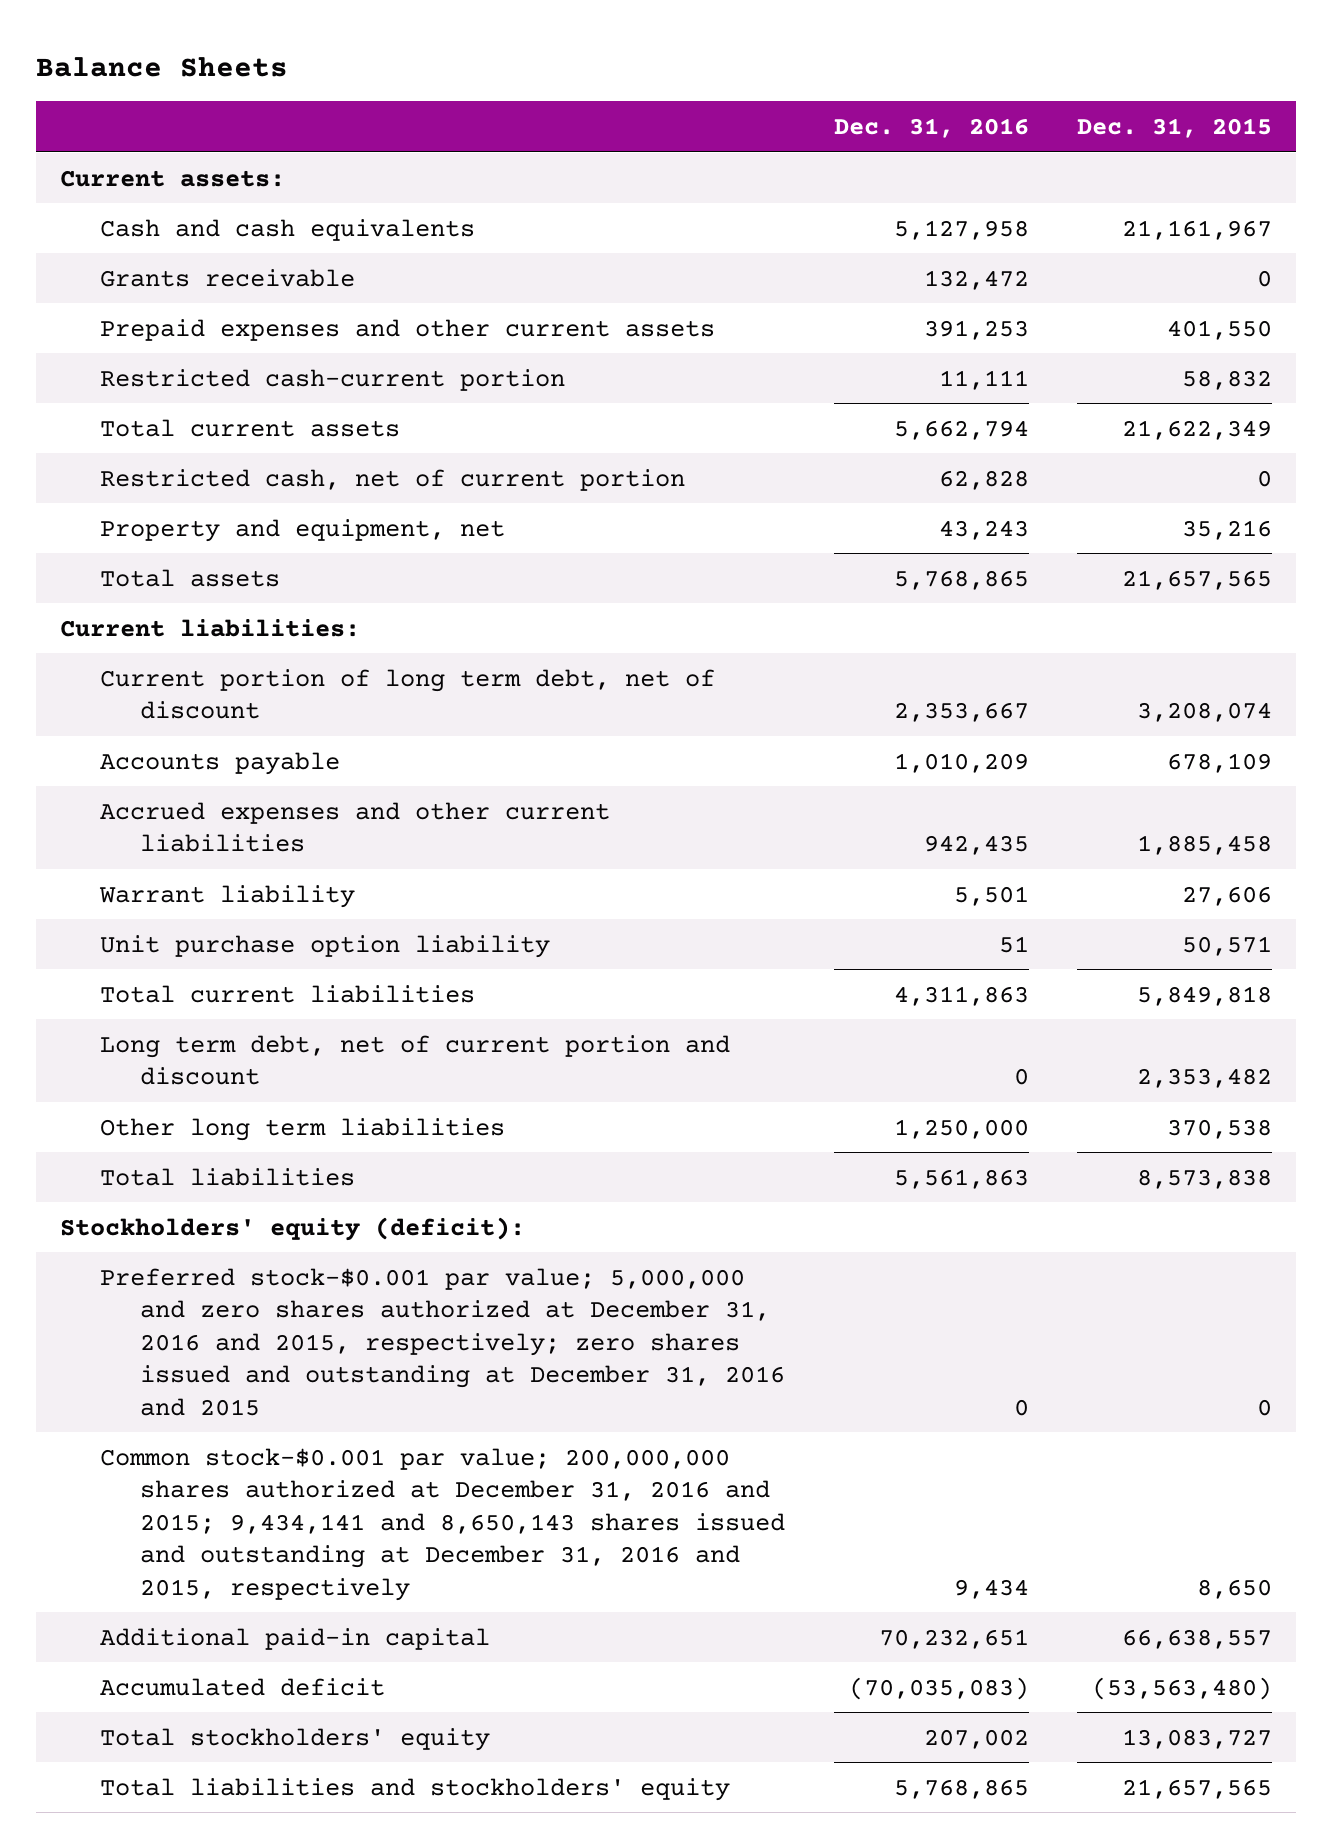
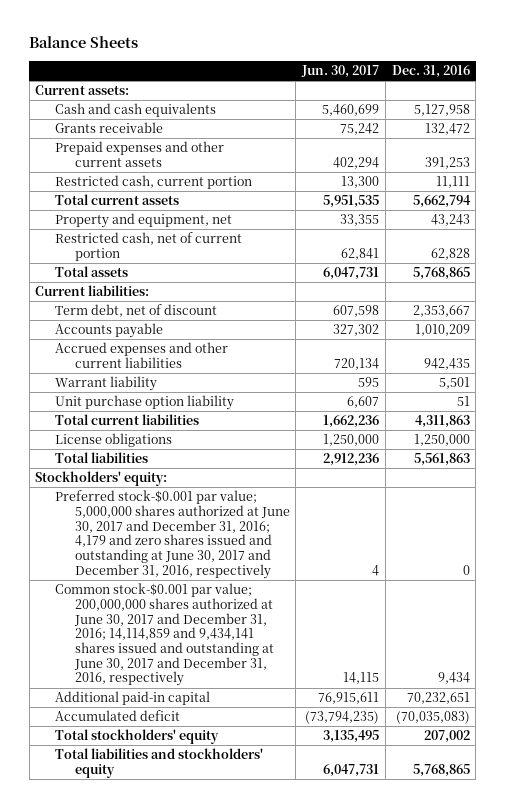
- | Dec. 31, 2016 | Dec. 31, 2015
+ | Jun. 30, 2017 | Dec. 31, 2016
- Restricted cash-current portion | 11,111 | 58,832
+ Restricted cash, current portion | 13,300 | 11,111
moved down: Restricted cash, net of current portion | 62,841 | 62,828
- Current portion of long term debt, net of discount | 2,353,667 | 3,208,074
+ Term debt, net of discount | 607,598 | 2,353,667
- Long term debt, net of current portion and discount | 0 | 2,353,482
- Other long term liabilities | 1,250,000 | 370,538
+ License obligations | 1,250,000 | 1,250,000
- Stockholders' equity (deficit):
- Preferred stock-$0.001 par value; 5,000,000 and zero shares authorized at December 31, 2016 and 2015, respectively; zero shares issued and outstanding at December 31, 2016 and 2015 | 0 | 0
- Common stock-$0.001 par value; 200,000,000 shares authorized at December 31, 2016 and 2015; 9,434,141 and 8,650,143 shares issued and outstanding at December 31, 2016 and 2015, respectively | 9,434 | 8,650
+ Stockholders' equity:
+ Preferred stock-$0.001 par value; 5,000,000 shares authorized at June 30, 2017 and December 31, 2016; 4,179 and zero shares issued and outstanding at June 30, 2017 and December 31, 2016, respectively | 4 | 0
+ Common stock-$0.001 par value; 200,000,000 shares authorized at June 30, 2017 and December 31, 2016; 14,114,859 and 9,434,141 shares issued and outstanding at June 30, 2017 and December 31, 2016, respectively | 14,115 | 9,434

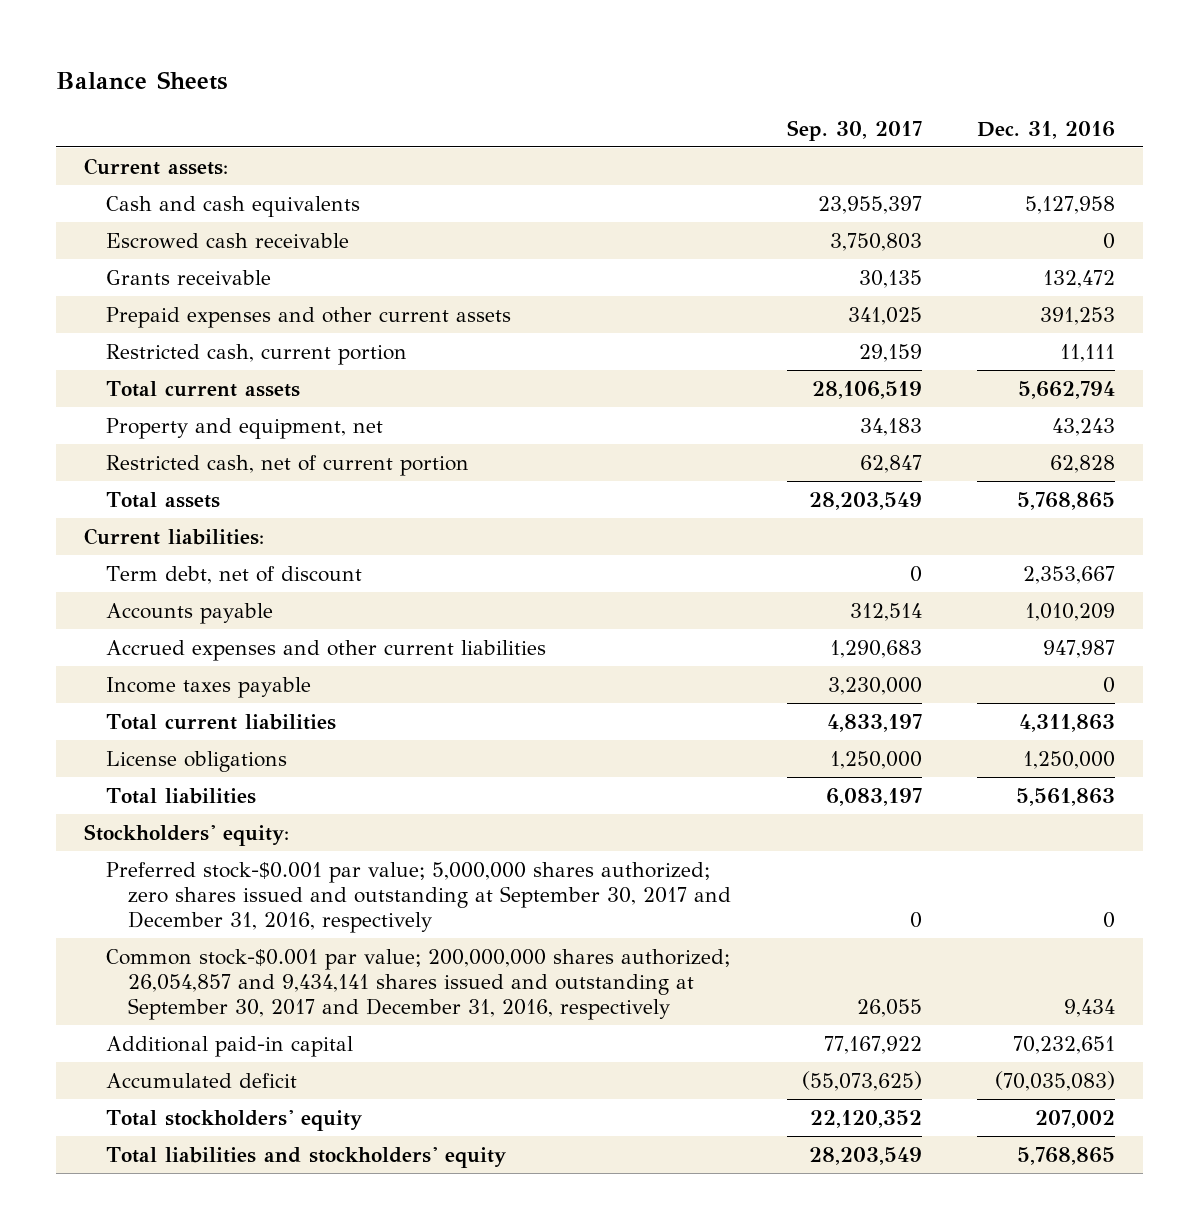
- | Jun. 30, 2017 | Dec. 31, 2016
+ | Sep. 30, 2017 | Dec. 31, 2016
+ Escrowed cash receivable | 3,750,803 | 0
- Accrued expenses and other current liabilities | 720,134 | 942,435
- Warrant liability | 595 | 5,501
- Unit purchase option liability | 6,607 | 51
+ Accrued expenses and other current liabilities | 1,290,683 | 947,987
+ Income taxes payable | 3,230,000 | 0
- Preferred stock-$0.001 par value; 5,000,000 shares authorized at June 30, 2017 and December 31, 2016; 4,179 and zero shares issued and outstanding at June 30, 2017 and December 31, 2016, respectively | 4 | 0
- Common stock-$0.001 par value; 200,000,000 shares authorized at June 30, 2017 and December 31, 2016; 14,114,859 and 9,434,141 shares issued and outstanding at June 30, 2017 and December 31, 2016, respectively | 14,115 | 9,434
+ Preferred stock-$0.001 par value; 5,000,000 shares authorized; zero shares issued and outstanding at September 30, 2017 and December 31, 2016, respectively | 0 | 0
+ Common stock-$0.001 par value; 200,000,000 shares authorized; 26,054,857 and 9,434,141 shares issued and outstanding at September 30, 2017 and December 31, 2016, respectively | 26,055 | 9,434

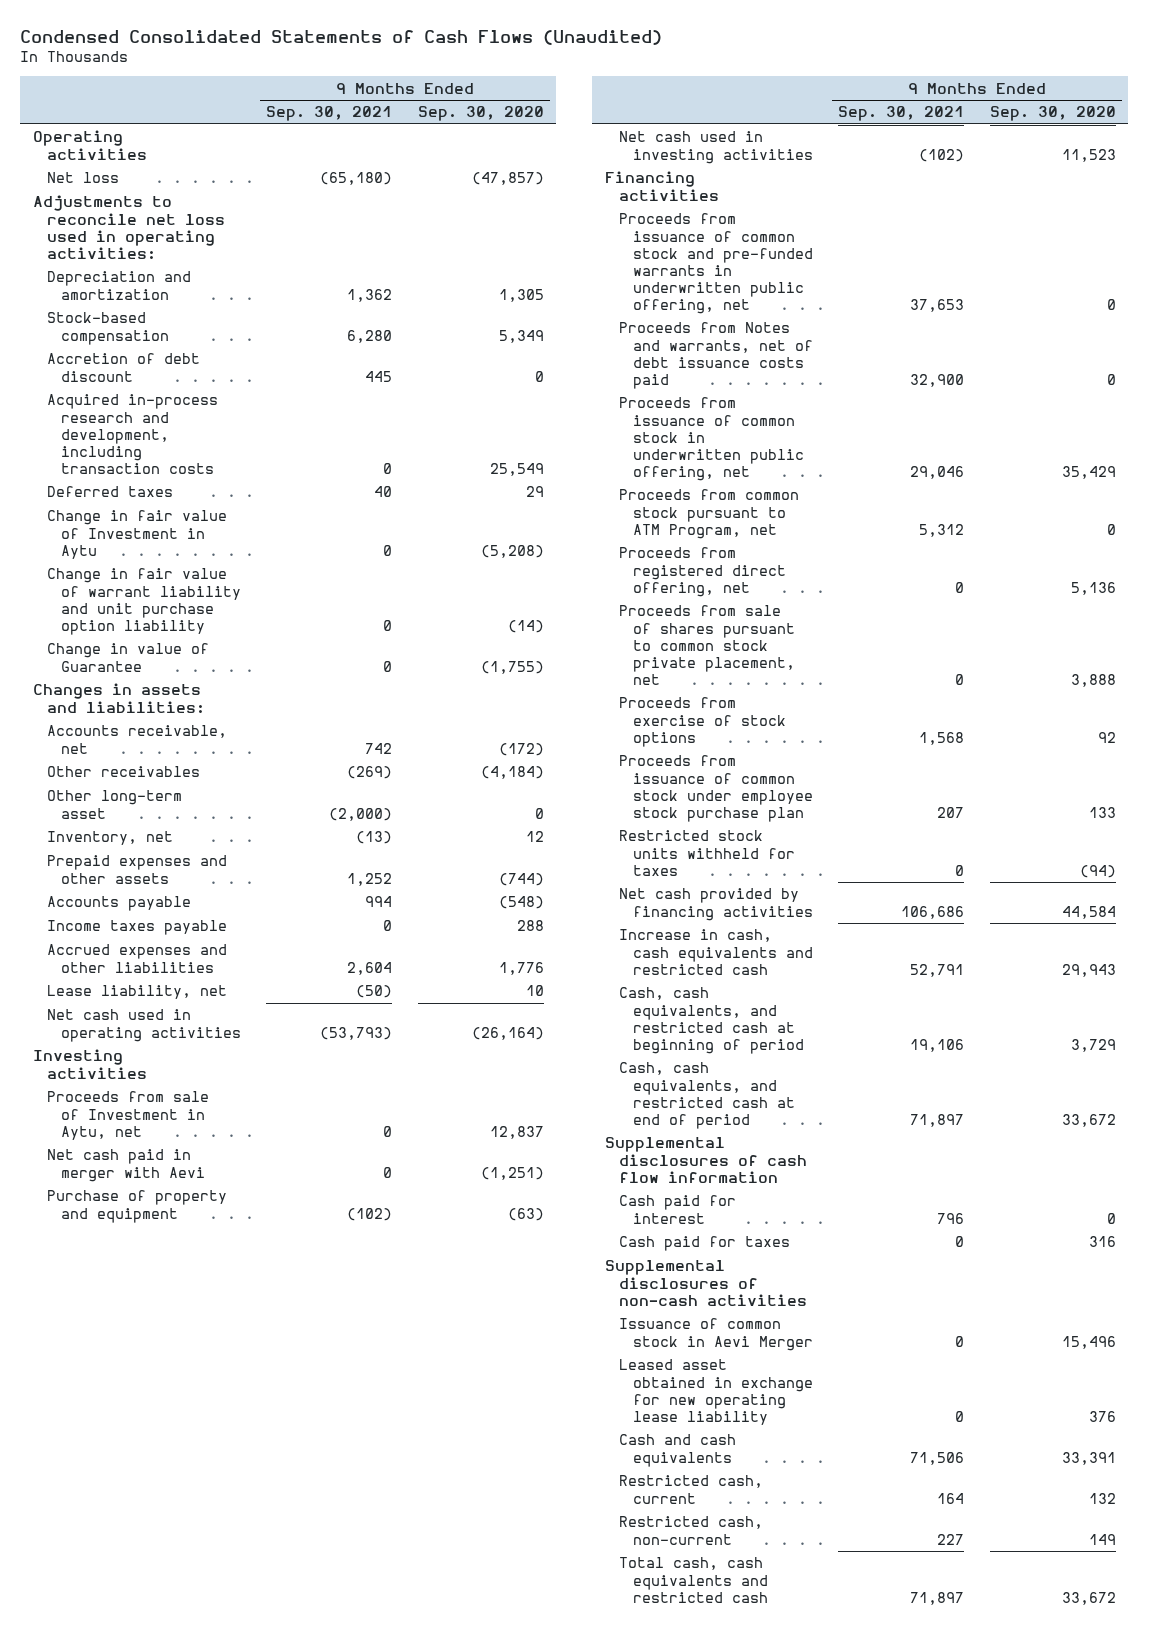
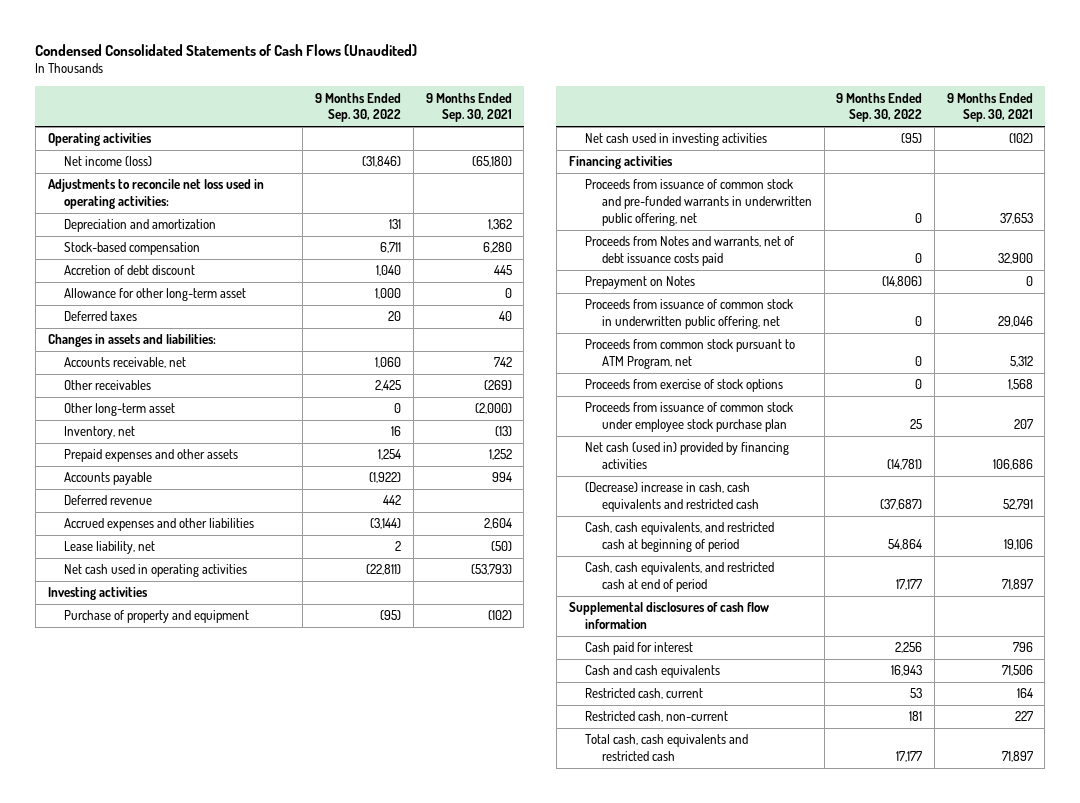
- | 9 Months Ended Sep. 30, 2021 | 9 Months Ended Sep. 30, 2020
+ | 9 Months Ended Sep. 30, 2022 | 9 Months Ended Sep. 30, 2021
- Net loss | (65,180) | (47,857)
+ Net income (loss) | (31,846) | (65,180)
- Acquired in-process research and development, including transaction costs | 0 | 25,549
+ Allowance for other long-term asset | 1,000 | 0
- Change in fair value of Investment in Aytu | 0 | (5,208)
- Change in fair value of warrant liability and unit purchase option liability | 0 | (14)
- Change in value of Guarantee | 0 | (1,755)
- Income taxes payable | 0 | 288
+ Deferred revenue | 442 |
- Proceeds from sale of Investment in Aytu, net | 0 | 12,837
- Net cash paid in merger with Aevi | 0 | (1,251)
+ Prepayment on Notes | (14,806) | 0
- Proceeds from registered direct offering, net | 0 | 5,136
- Proceeds from sale of shares pursuant to common stock private placement, net | 0 | 3,888
- Restricted stock units withheld for taxes | 0 | (94)
- Net cash provided by financing activities | 106,686 | 44,584
- Increase in cash, cash equivalents and restricted cash | 52,791 | 29,943
+ Net cash (used in) provided by financing activities | (14,781) | 106,686
+ (Decrease) increase in cash, cash equivalents and restricted cash | (37,687) | 52,791
- Cash paid for taxes | 0 | 316
- Supplemental disclosures of non-cash activities
- Issuance of common stock in Aevi Merger | 0 | 15,496
- Leased asset obtained in exchange for new operating lease liability | 0 | 376

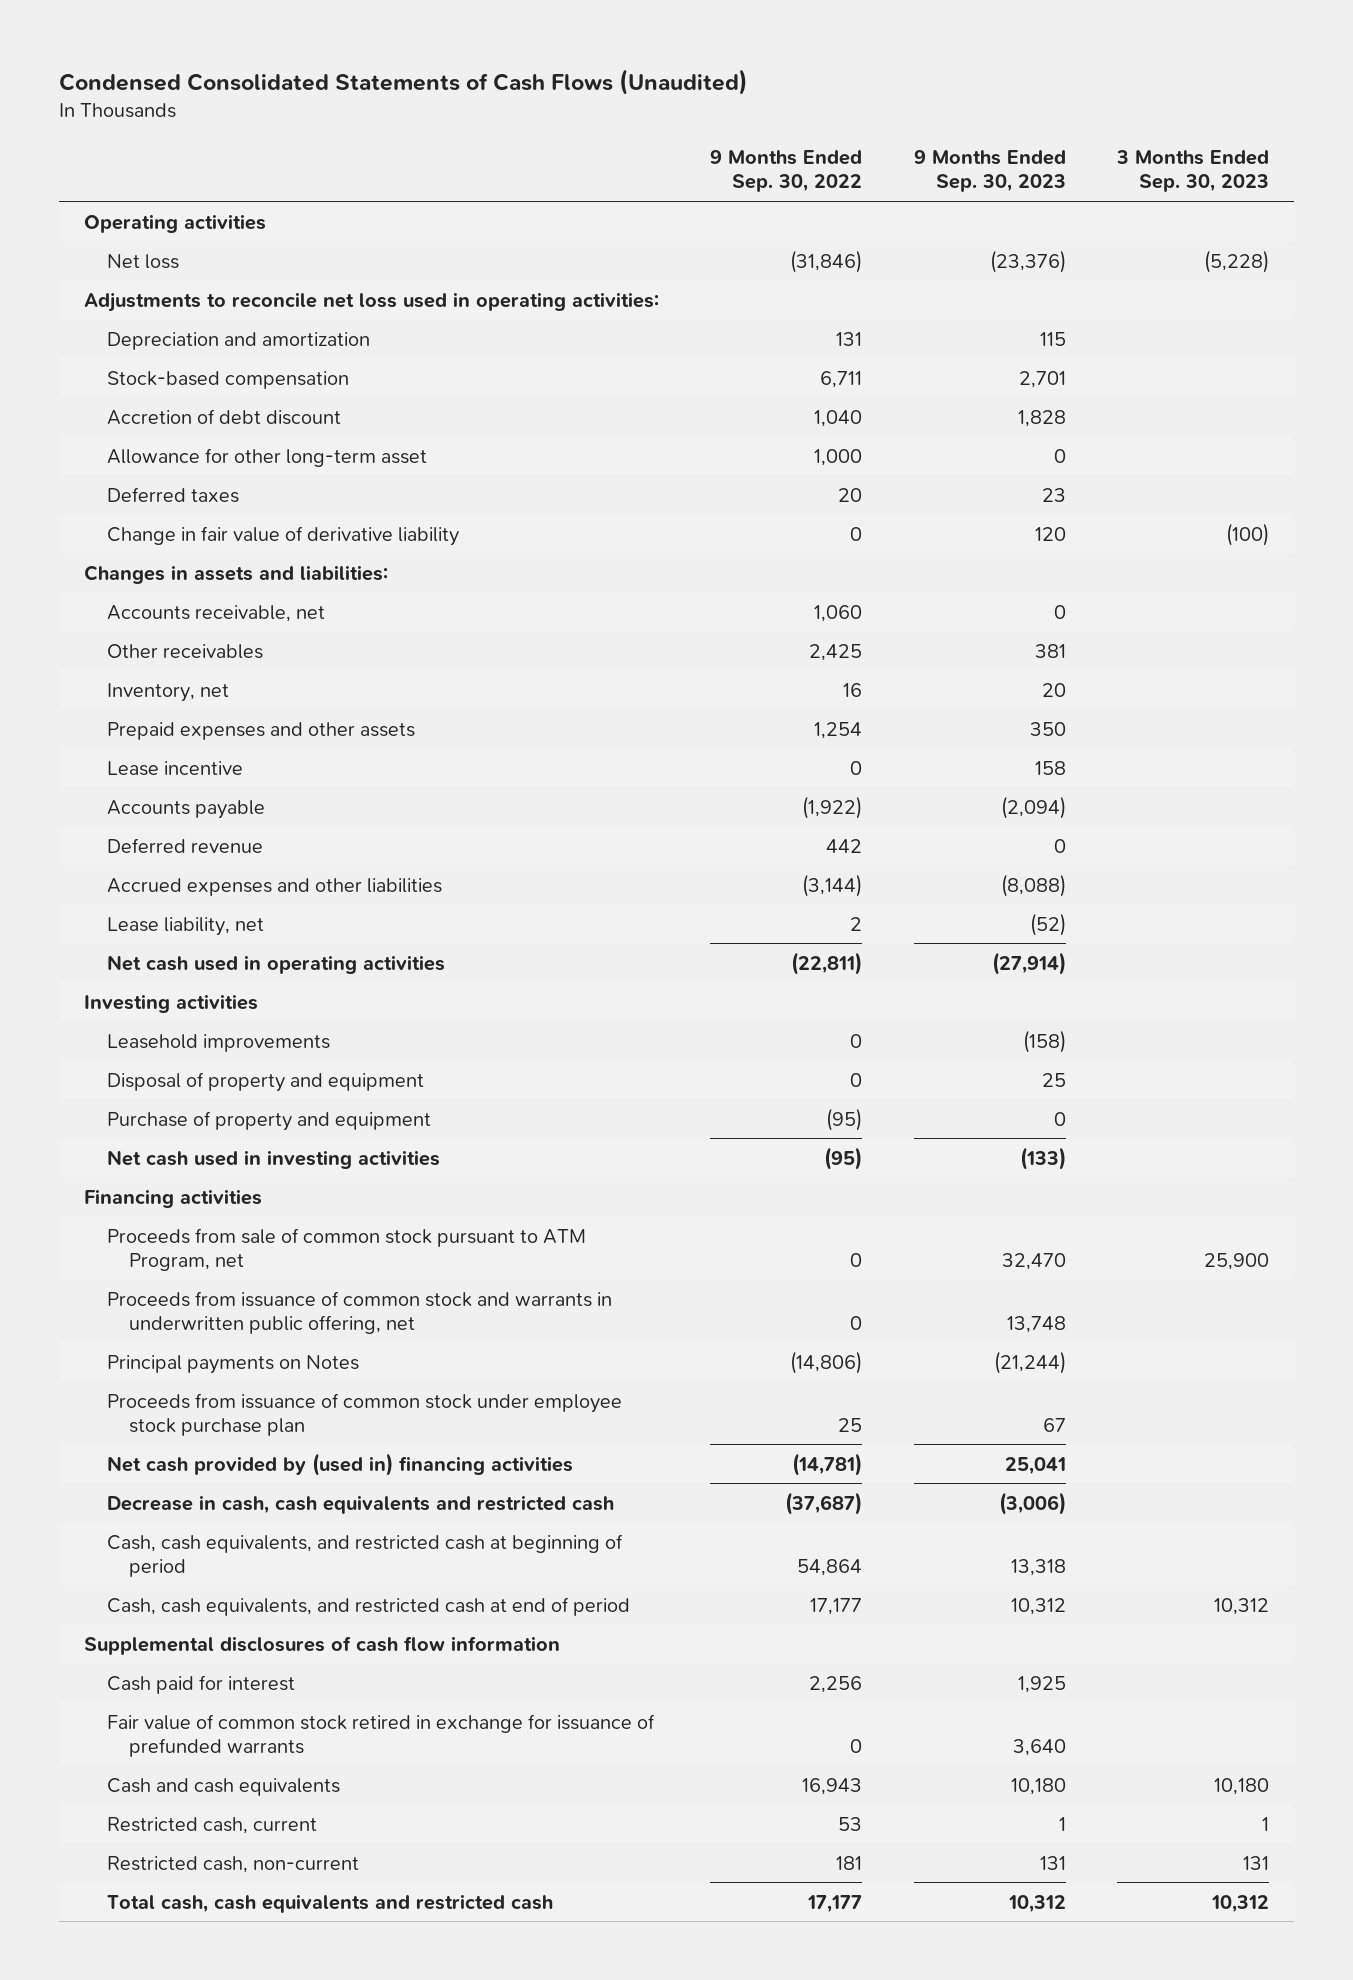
- | 9 Months Ended Sep. 30, 2022 | 9 Months Ended Sep. 30, 2021
+ | 9 Months Ended Sep. 30, 2022 | 9 Months Ended Sep. 30, 2023 | 3 Months Ended Sep. 30, 2023
- Net income (loss) | (31,846) | (65,180)
+ Net loss | (31,846) | (23,376) | (5,228)
+ Change in fair value of derivative liability | 0 | 120 | (100)
- Other long-term asset | 0 | (2,000)
+ Lease incentive | 0 | 158 |
+ Leasehold improvements | 0 | (158) |
+ Disposal of property and equipment | 0 | 25 |
- Proceeds from issuance of common stock and pre-funded warrants in underwritten public offering, net | 0 | 37,653
- Proceeds from Notes and warrants, net of debt issuance costs paid | 0 | 32,900
- Prepayment on Notes | (14,806) | 0
- Proceeds from issuance of common stock in underwritten public offering, net | 0 | 29,046
- Proceeds from common stock pursuant to ATM Program, net | 0 | 5,312
- Proceeds from exercise of stock options | 0 | 1,568
+ Proceeds from sale of common stock pursuant to ATM Program, net | 0 | 32,470 | 25,900
+ Proceeds from issuance of common stock and warrants in underwritten public offering, net | 0 | 13,748 |
+ Principal payments on Notes | (14,806) | (21,244) |
- Net cash (used in) provided by financing activities | (14,781) | 106,686
- (Decrease) increase in cash, cash equivalents and restricted cash | (37,687) | 52,791
+ Net cash provided by (used in) financing activities | (14,781) | 25,041 |
+ Decrease in cash, cash equivalents and restricted cash | (37,687) | (3,006) |
+ Fair value of common stock retired in exchange for issuance of prefunded warrants | 0 | 3,640 |

